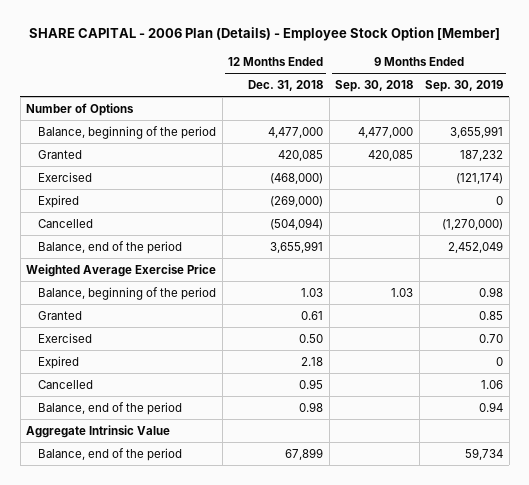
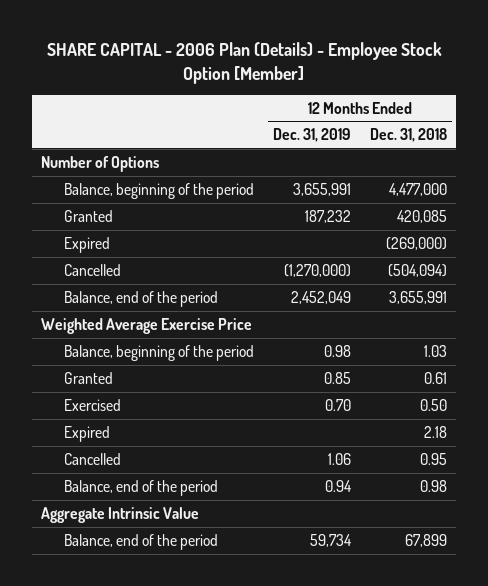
- | 12 Months Ended Dec. 31, 2018 | 9 Months Ended Sep. 30, 2018 | 9 Months Ended Sep. 30, 2019
+ | 12 Months Ended Dec. 31, 2019 | 12 Months Ended Dec. 31, 2018
- Exercised | (468,000) | | (121,174)

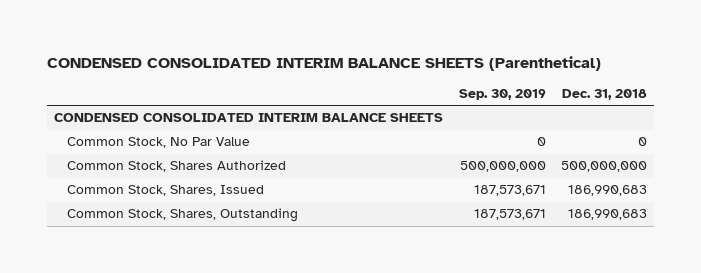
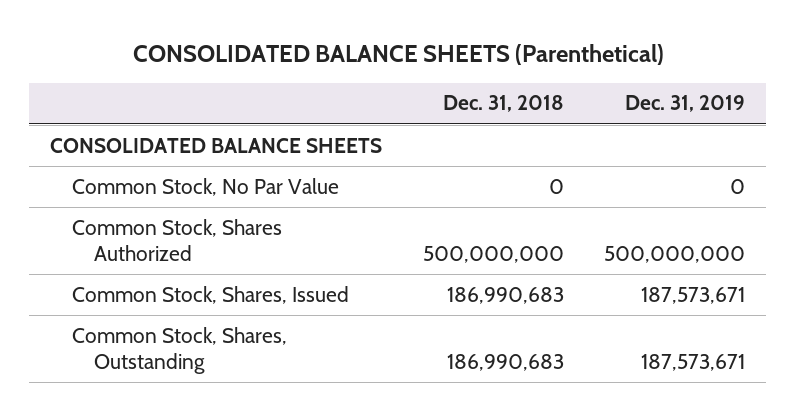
- CONDENSED CONSOLIDATED INTERIM BALANCE SHEETS (Parenthetical)
+ CONSOLIDATED BALANCE SHEETS (Parenthetical)
- | Sep. 30, 2019 | Dec. 31, 2018
+ | Dec. 31, 2018 | Dec. 31, 2019
- CONDENSED CONSOLIDATED INTERIM BALANCE SHEETS
+ CONSOLIDATED BALANCE SHEETS

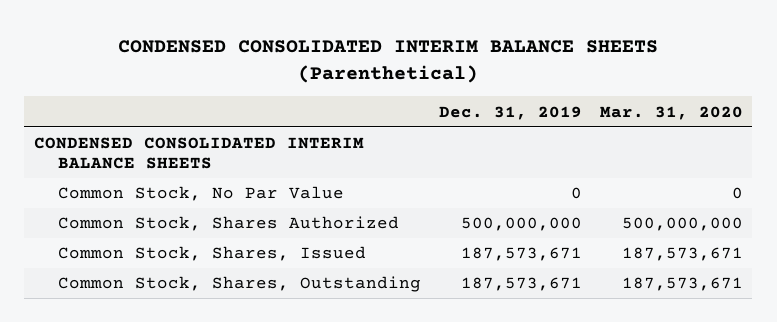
- CONSOLIDATED BALANCE SHEETS (Parenthetical)
+ CONDENSED CONSOLIDATED INTERIM BALANCE SHEETS (Parenthetical)
- | Dec. 31, 2018 | Dec. 31, 2019
+ | Dec. 31, 2019 | Mar. 31, 2020
- CONSOLIDATED BALANCE SHEETS
+ CONDENSED CONSOLIDATED INTERIM BALANCE SHEETS

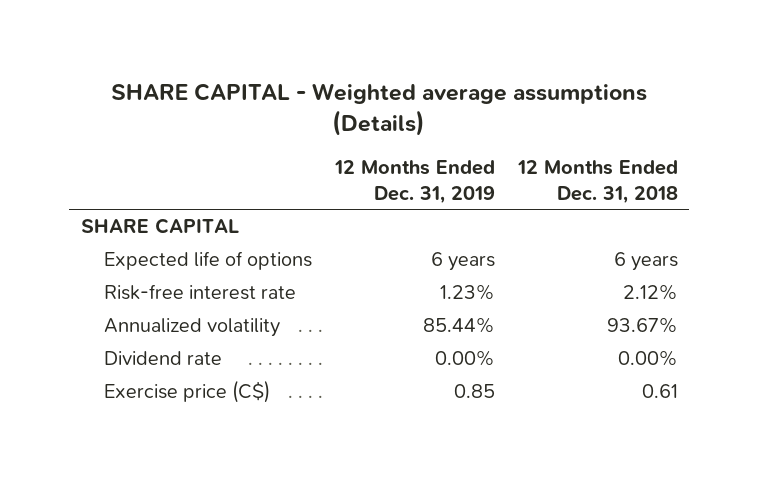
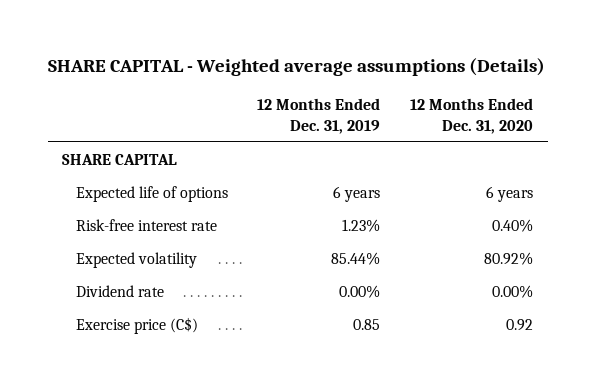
- | 12 Months Ended Dec. 31, 2019 | 12 Months Ended Dec. 31, 2018
+ | 12 Months Ended Dec. 31, 2019 | 12 Months Ended Dec. 31, 2020
- Annualized volatility | 85.44% | 93.67%
+ Expected volatility | 85.44% | 80.92%

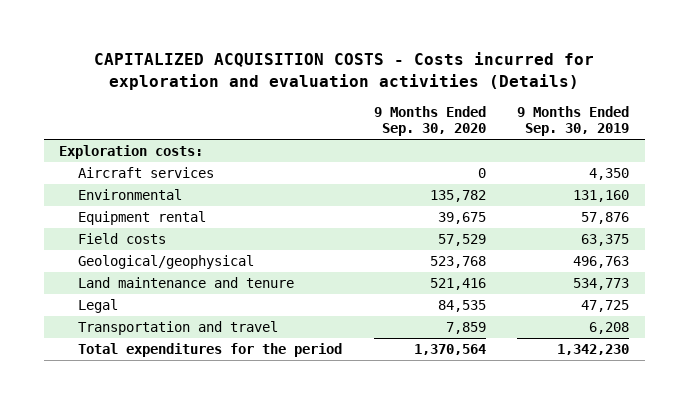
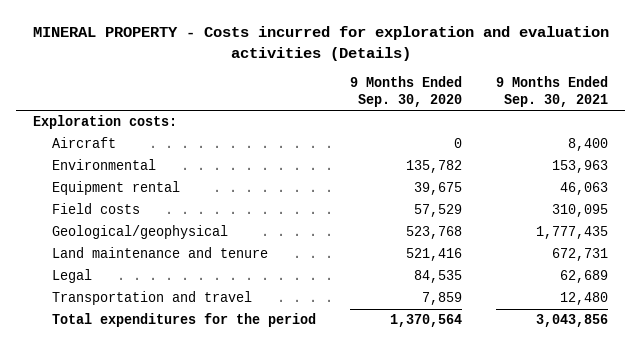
- CAPITALIZED ACQUISITION COSTS - Costs incurred for exploration and evaluation activities (Details)
+ MINERAL PROPERTY - Costs incurred for exploration and evaluation activities (Details)
- | 9 Months Ended Sep. 30, 2020 | 9 Months Ended Sep. 30, 2019
+ | 9 Months Ended Sep. 30, 2020 | 9 Months Ended Sep. 30, 2021
- Aircraft services | 0 | 4,350
+ Aircraft | 0 | 8,400

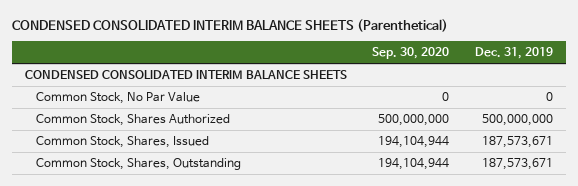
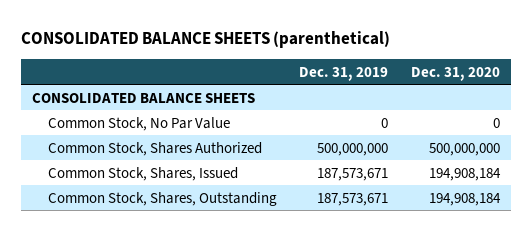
- CONDENSED CONSOLIDATED INTERIM BALANCE SHEETS (Parenthetical)
+ CONSOLIDATED BALANCE SHEETS (parenthetical)
- | Sep. 30, 2020 | Dec. 31, 2019
+ | Dec. 31, 2019 | Dec. 31, 2020
- CONDENSED CONSOLIDATED INTERIM BALANCE SHEETS
+ CONSOLIDATED BALANCE SHEETS

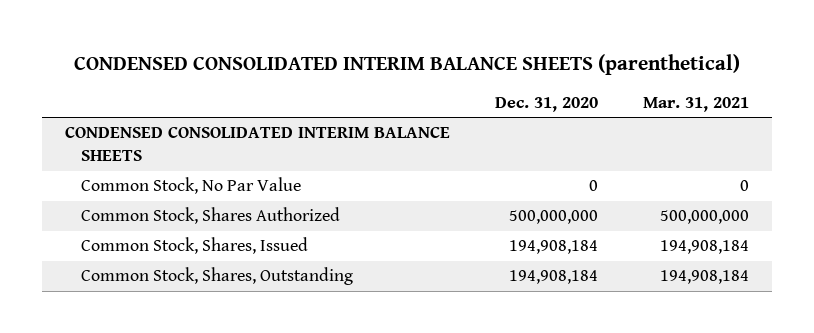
- CONSOLIDATED BALANCE SHEETS (parenthetical)
+ CONDENSED CONSOLIDATED INTERIM BALANCE SHEETS (parenthetical)
- | Dec. 31, 2019 | Dec. 31, 2020
+ | Dec. 31, 2020 | Mar. 31, 2021
- CONSOLIDATED BALANCE SHEETS
+ CONDENSED CONSOLIDATED INTERIM BALANCE SHEETS

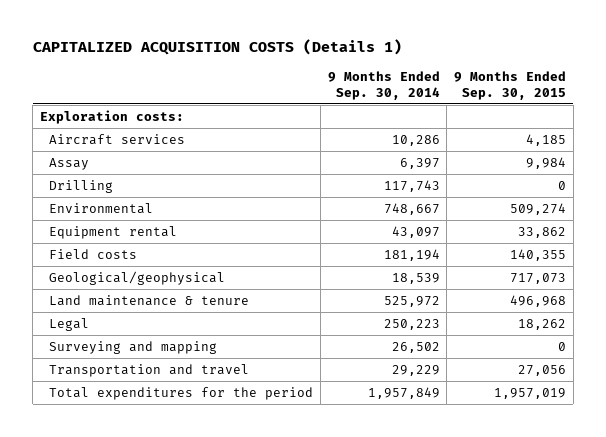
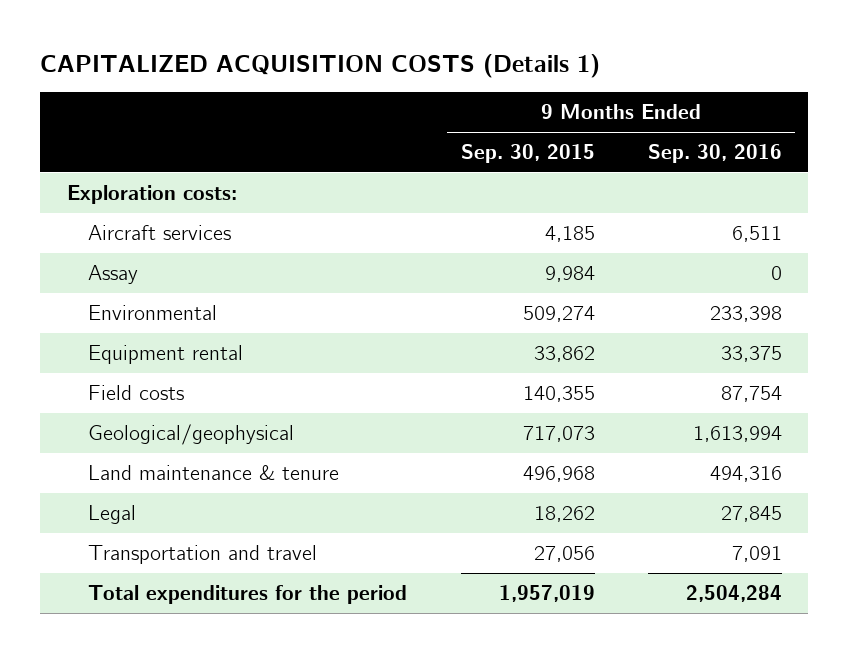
- | 9 Months Ended Sep. 30, 2014 | 9 Months Ended Sep. 30, 2015
+ | 9 Months Ended Sep. 30, 2015 | 9 Months Ended Sep. 30, 2016
- Drilling | 117,743 | 0
- Surveying and mapping | 26,502 | 0

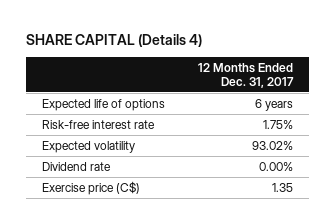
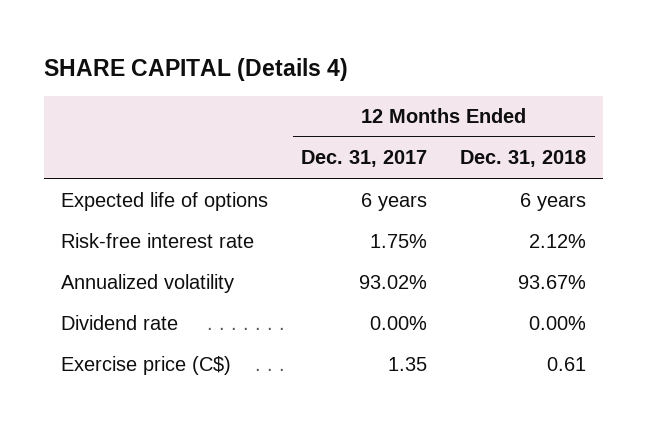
- | 12 Months Ended Dec. 31, 2017
+ | 12 Months Ended Dec. 31, 2017 | 12 Months Ended Dec. 31, 2018
- Expected volatility | 93.02%
+ Annualized volatility | 93.02% | 93.67%

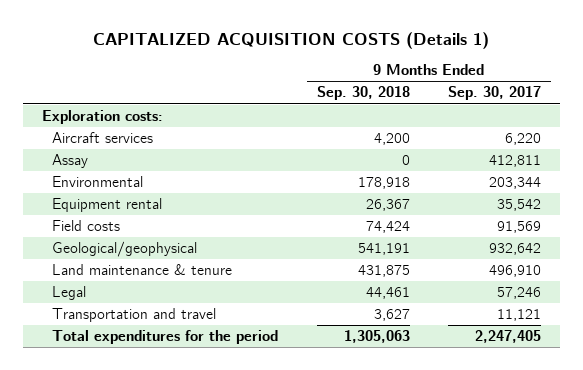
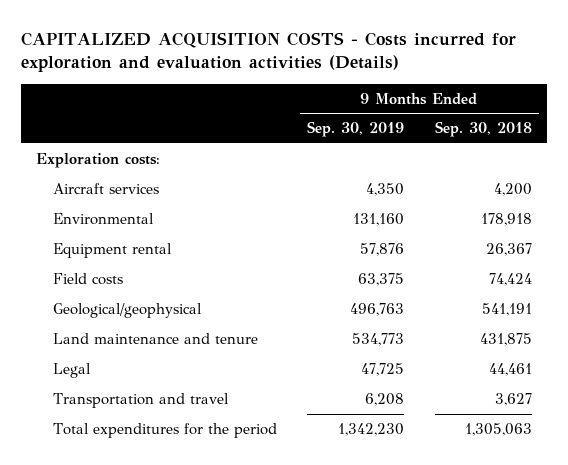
- CAPITALIZED ACQUISITION COSTS (Details 1)
+ CAPITALIZED ACQUISITION COSTS - Costs incurred for exploration and evaluation activities (Details)
- | 9 Months Ended Sep. 30, 2018 | 9 Months Ended Sep. 30, 2017
+ | 9 Months Ended Sep. 30, 2019 | 9 Months Ended Sep. 30, 2018
- Assay | 0 | 412,811
- Land maintenance & tenure | 431,875 | 496,910
+ Land maintenance and tenure | 534,773 | 431,875

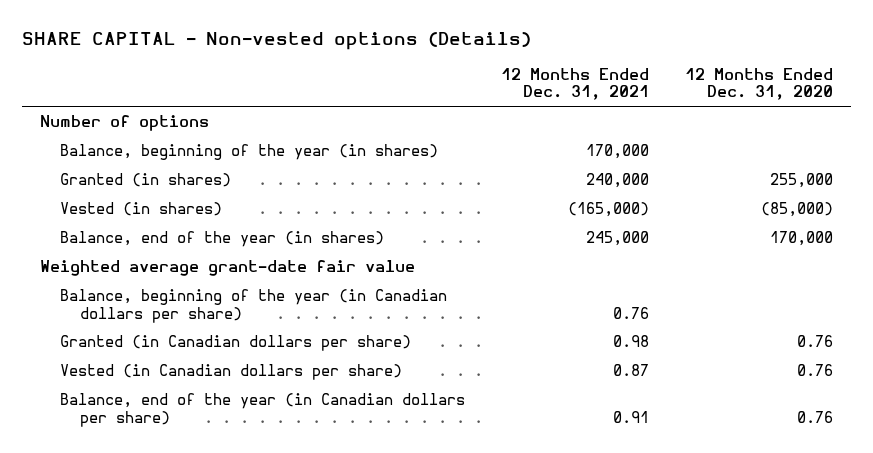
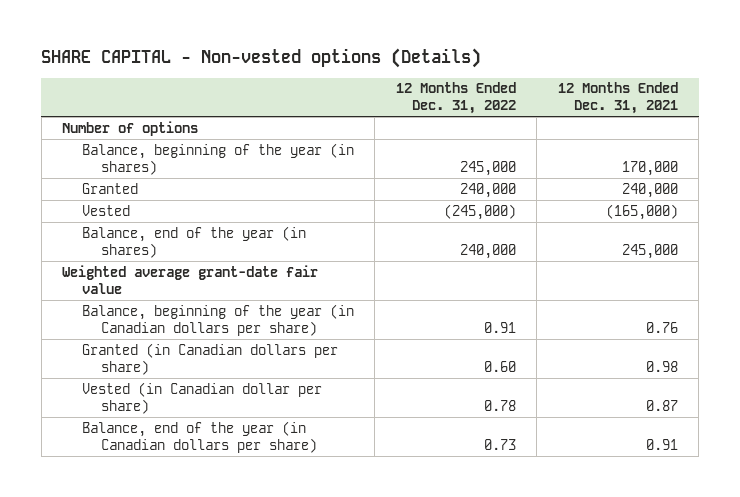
- | 12 Months Ended Dec. 31, 2021 | 12 Months Ended Dec. 31, 2020
+ | 12 Months Ended Dec. 31, 2022 | 12 Months Ended Dec. 31, 2021
- Granted (in shares) | 240,000 | 255,000
- Vested (in shares) | (165,000) | (85,000)
+ Granted | 240,000 | 240,000
+ Vested | (245,000) | (165,000)
- Vested (in Canadian dollars per share) | 0.87 | 0.76
+ Vested (in Canadian dollar per share) | 0.78 | 0.87

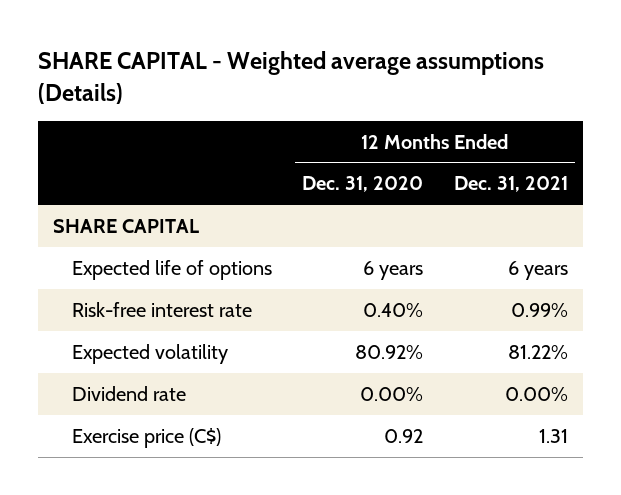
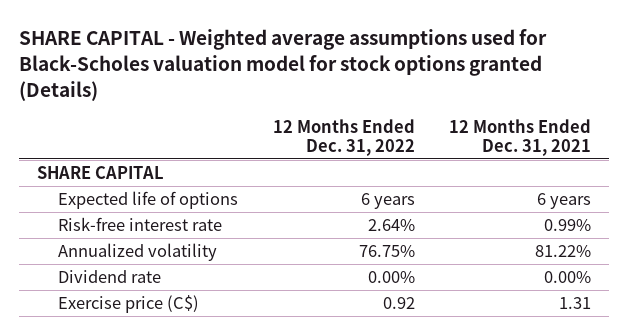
- SHARE CAPITAL - Weighted average assumptions (Details)
+ SHARE CAPITAL - Weighted average assumptions used for Black-Scholes valuation model for stock options granted (Details)
- | 12 Months Ended Dec. 31, 2020 | 12 Months Ended Dec. 31, 2021
+ | 12 Months Ended Dec. 31, 2022 | 12 Months Ended Dec. 31, 2021
- Expected volatility | 80.92% | 81.22%
+ Annualized volatility | 76.75% | 81.22%

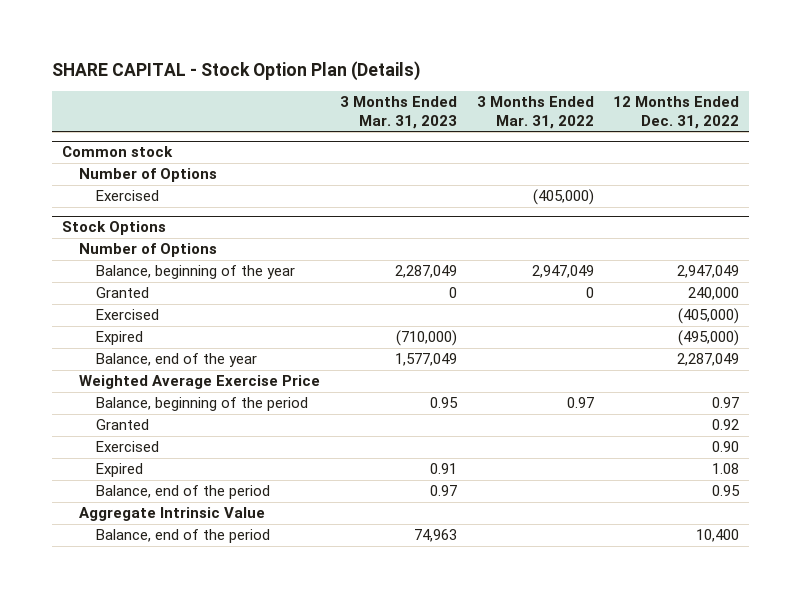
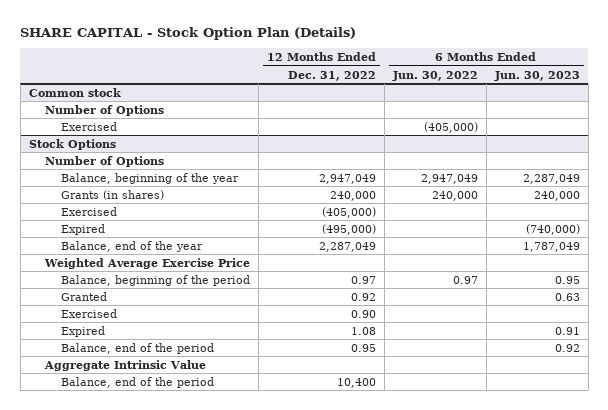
- | 3 Months Ended Mar. 31, 2023 | 3 Months Ended Mar. 31, 2022 | 12 Months Ended Dec. 31, 2022
+ | 12 Months Ended Dec. 31, 2022 | 6 Months Ended Jun. 30, 2022 | 6 Months Ended Jun. 30, 2023
@ Stock Options
- Granted | 0 | 0 | 240,000
+ Grants (in shares) | 240,000 | 240,000 | 240,000

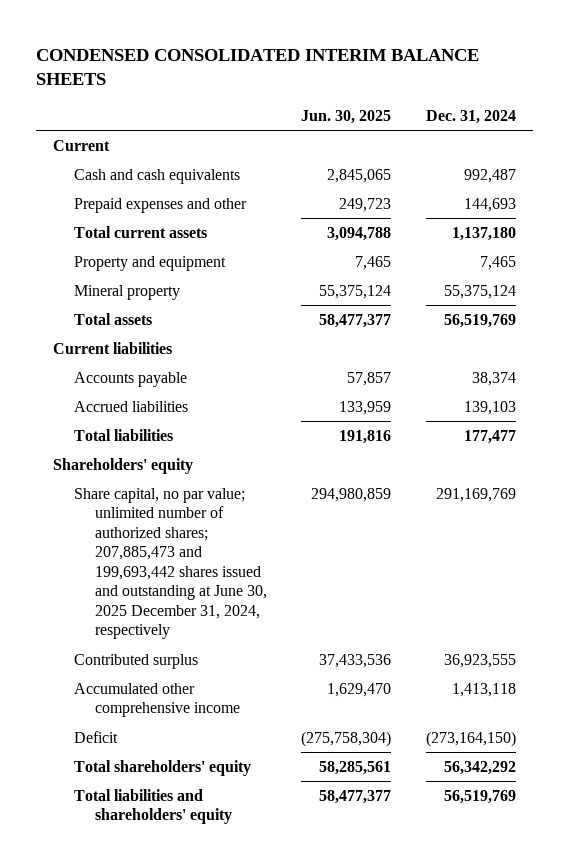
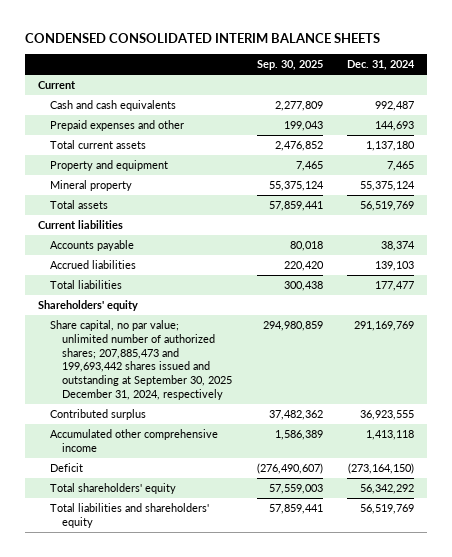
- | Jun. 30, 2025 | Dec. 31, 2024
+ | Sep. 30, 2025 | Dec. 31, 2024
- Share capital, no par value; unlimited number of authorized shares; 207,885,473 and 199,693,442 shares issued and outstanding at June 30, 2025 December 31, 2024, respectively | 294,980,859 | 291,169,769
+ Share capital, no par value; unlimited number of authorized shares; 207,885,473 and 199,693,442 shares issued and outstanding at September 30, 2025 December 31, 2024, respectively | 294,980,859 | 291,169,769

